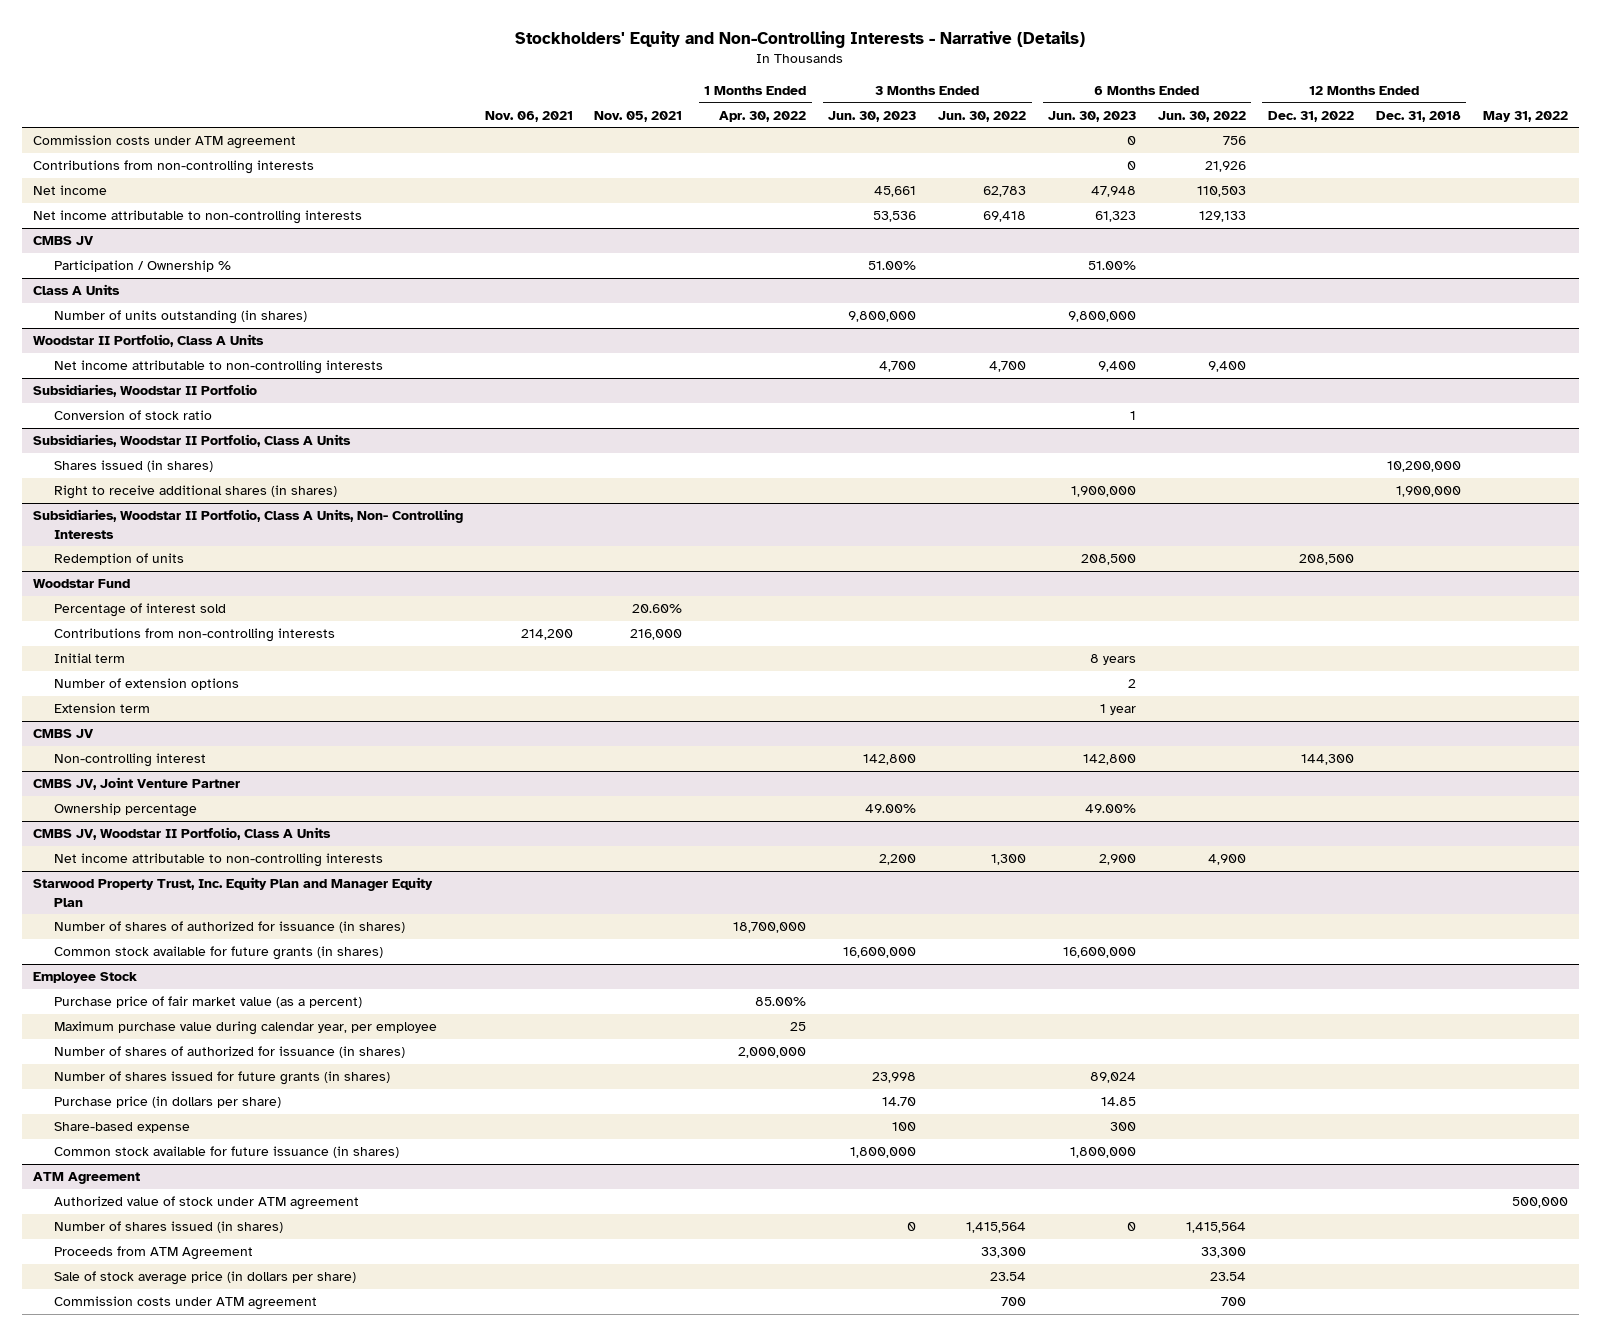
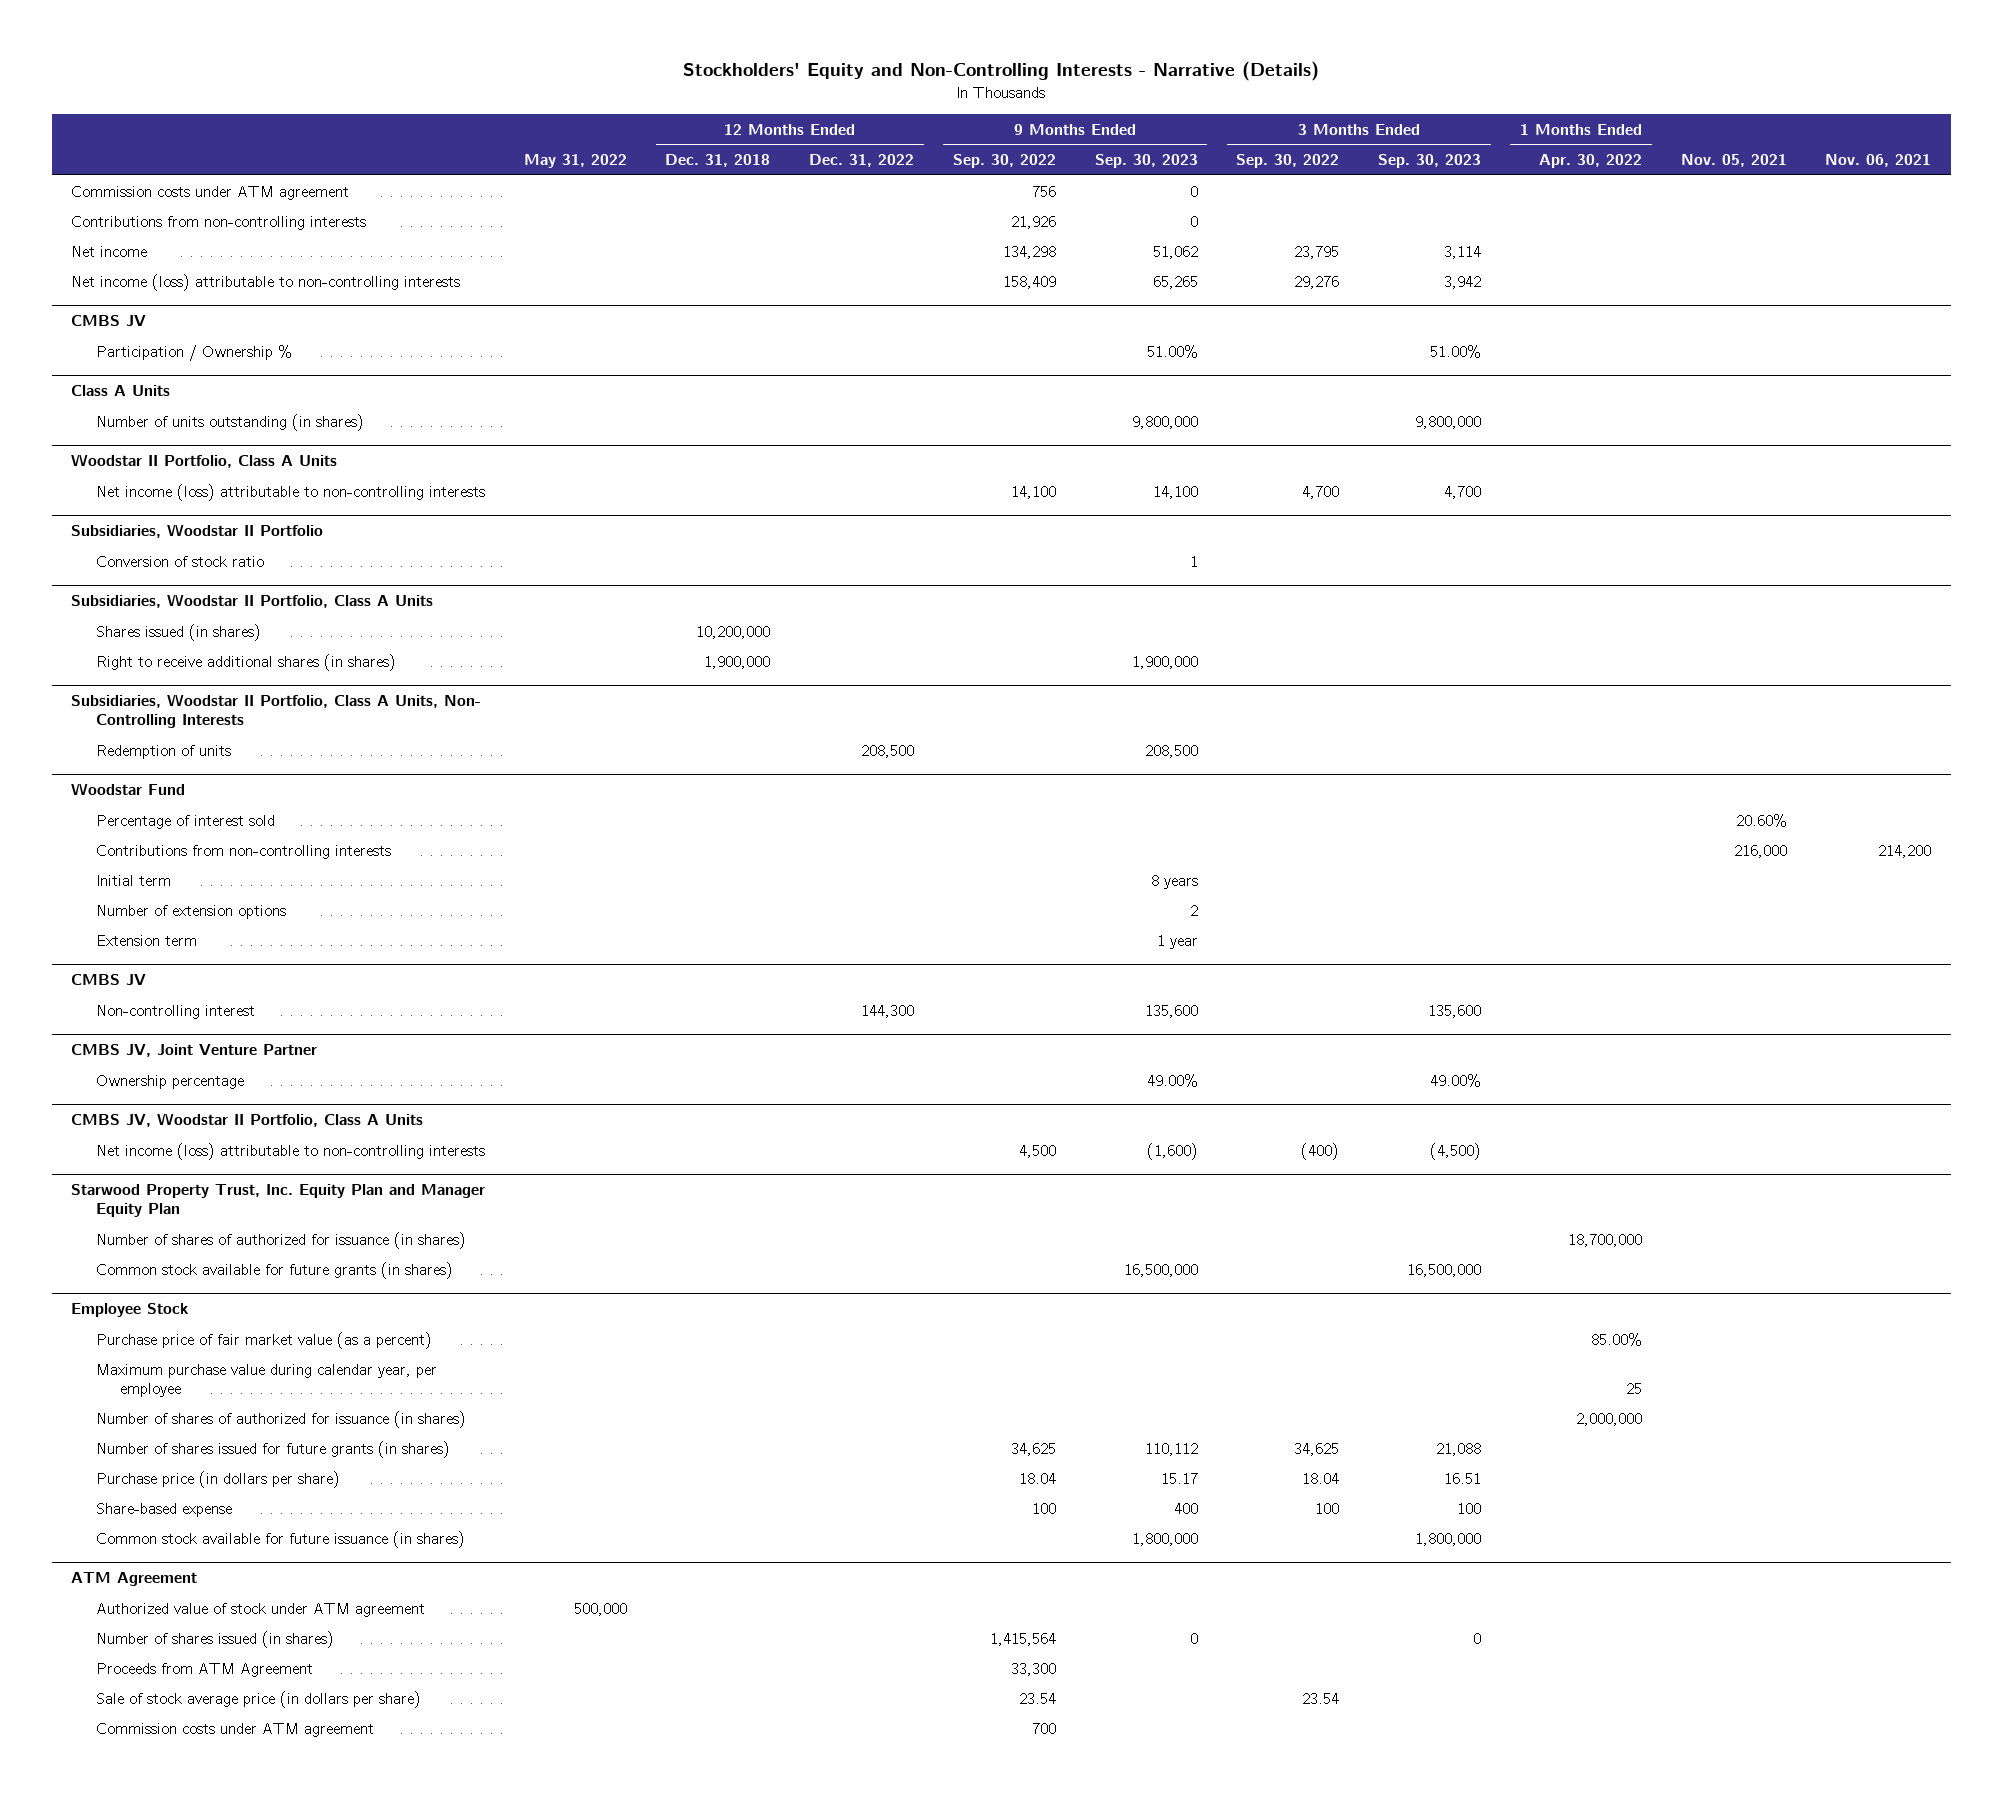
- | Nov. 06, 2021 | Nov. 05, 2021 | 1 Months Ended Apr. 30, 2022 | 3 Months Ended Jun. 30, 2023 | 3 Months Ended Jun. 30, 2022 | 6 Months Ended Jun. 30, 2023 | 6 Months Ended Jun. 30, 2022 | 12 Months Ended Dec. 31, 2022 | 12 Months Ended Dec. 31, 2018 | May 31, 2022
+ | May 31, 2022 | 12 Months Ended Dec. 31, 2018 | 12 Months Ended Dec. 31, 2022 | 9 Months Ended Sep. 30, 2022 | 9 Months Ended Sep. 30, 2023 | 3 Months Ended Sep. 30, 2022 | 3 Months Ended Sep. 30, 2023 | 1 Months Ended Apr. 30, 2022 | Nov. 05, 2021 | Nov. 06, 2021
- Net income attributable to non-controlling interests | | | | 53,536 | 69,418 | 61,323 | 129,133 | | |
+ Net income (loss) attributable to non-controlling interests | | | | 158,409 | 65,265 | 29,276 | 3,942 | | |
@ Woodstar II Portfolio, Class A Units
- Net income attributable to non-controlling interests | | | | 4,700 | 4,700 | 9,400 | 9,400 | | |
+ Net income (loss) attributable to non-controlling interests | | | | 14,100 | 14,100 | 4,700 | 4,700 | | |
@ CMBS JV, Woodstar II Portfolio, Class A Units
- Net income attributable to non-controlling interests | | | | 2,200 | 1,300 | 2,900 | 4,900 | | |
+ Net income (loss) attributable to non-controlling interests | | | | 4,500 | (1,600) | (400) | (4,500) | | |

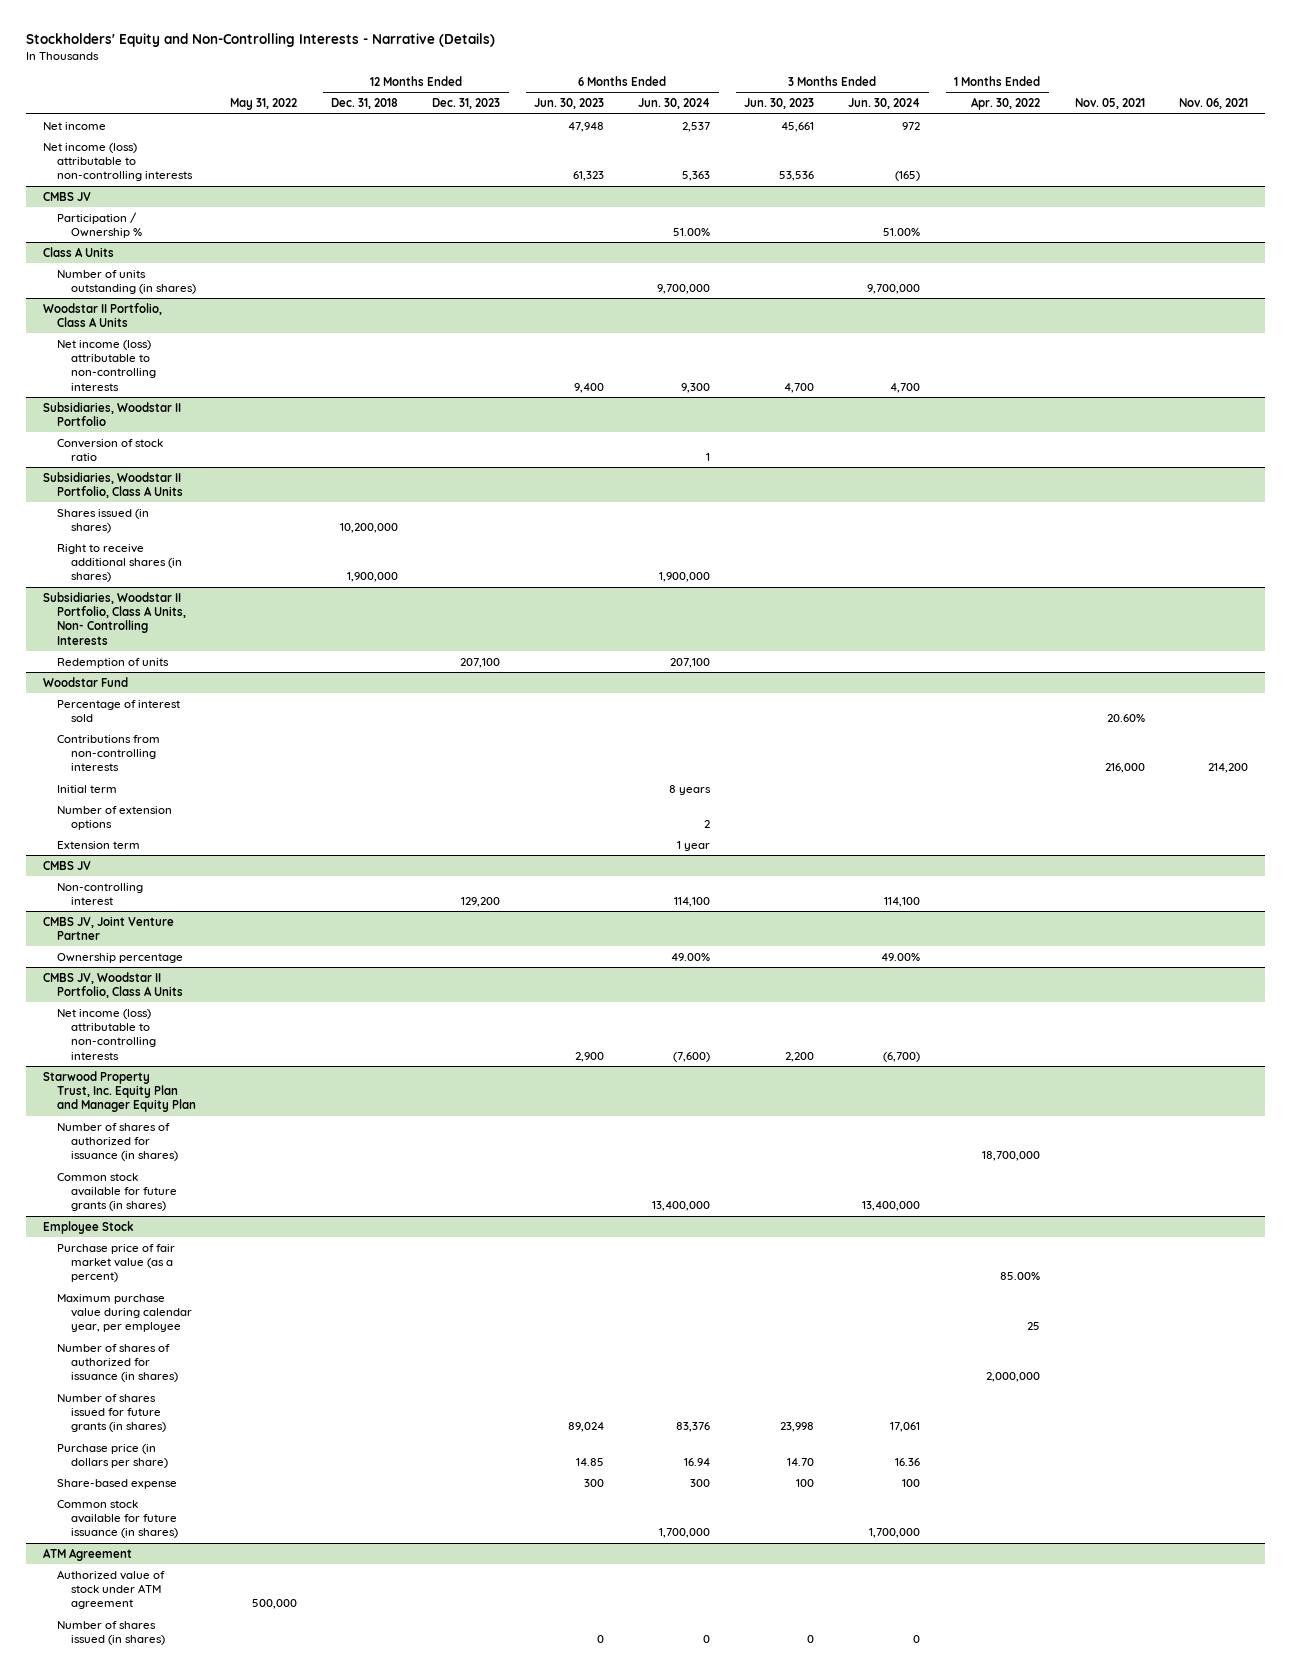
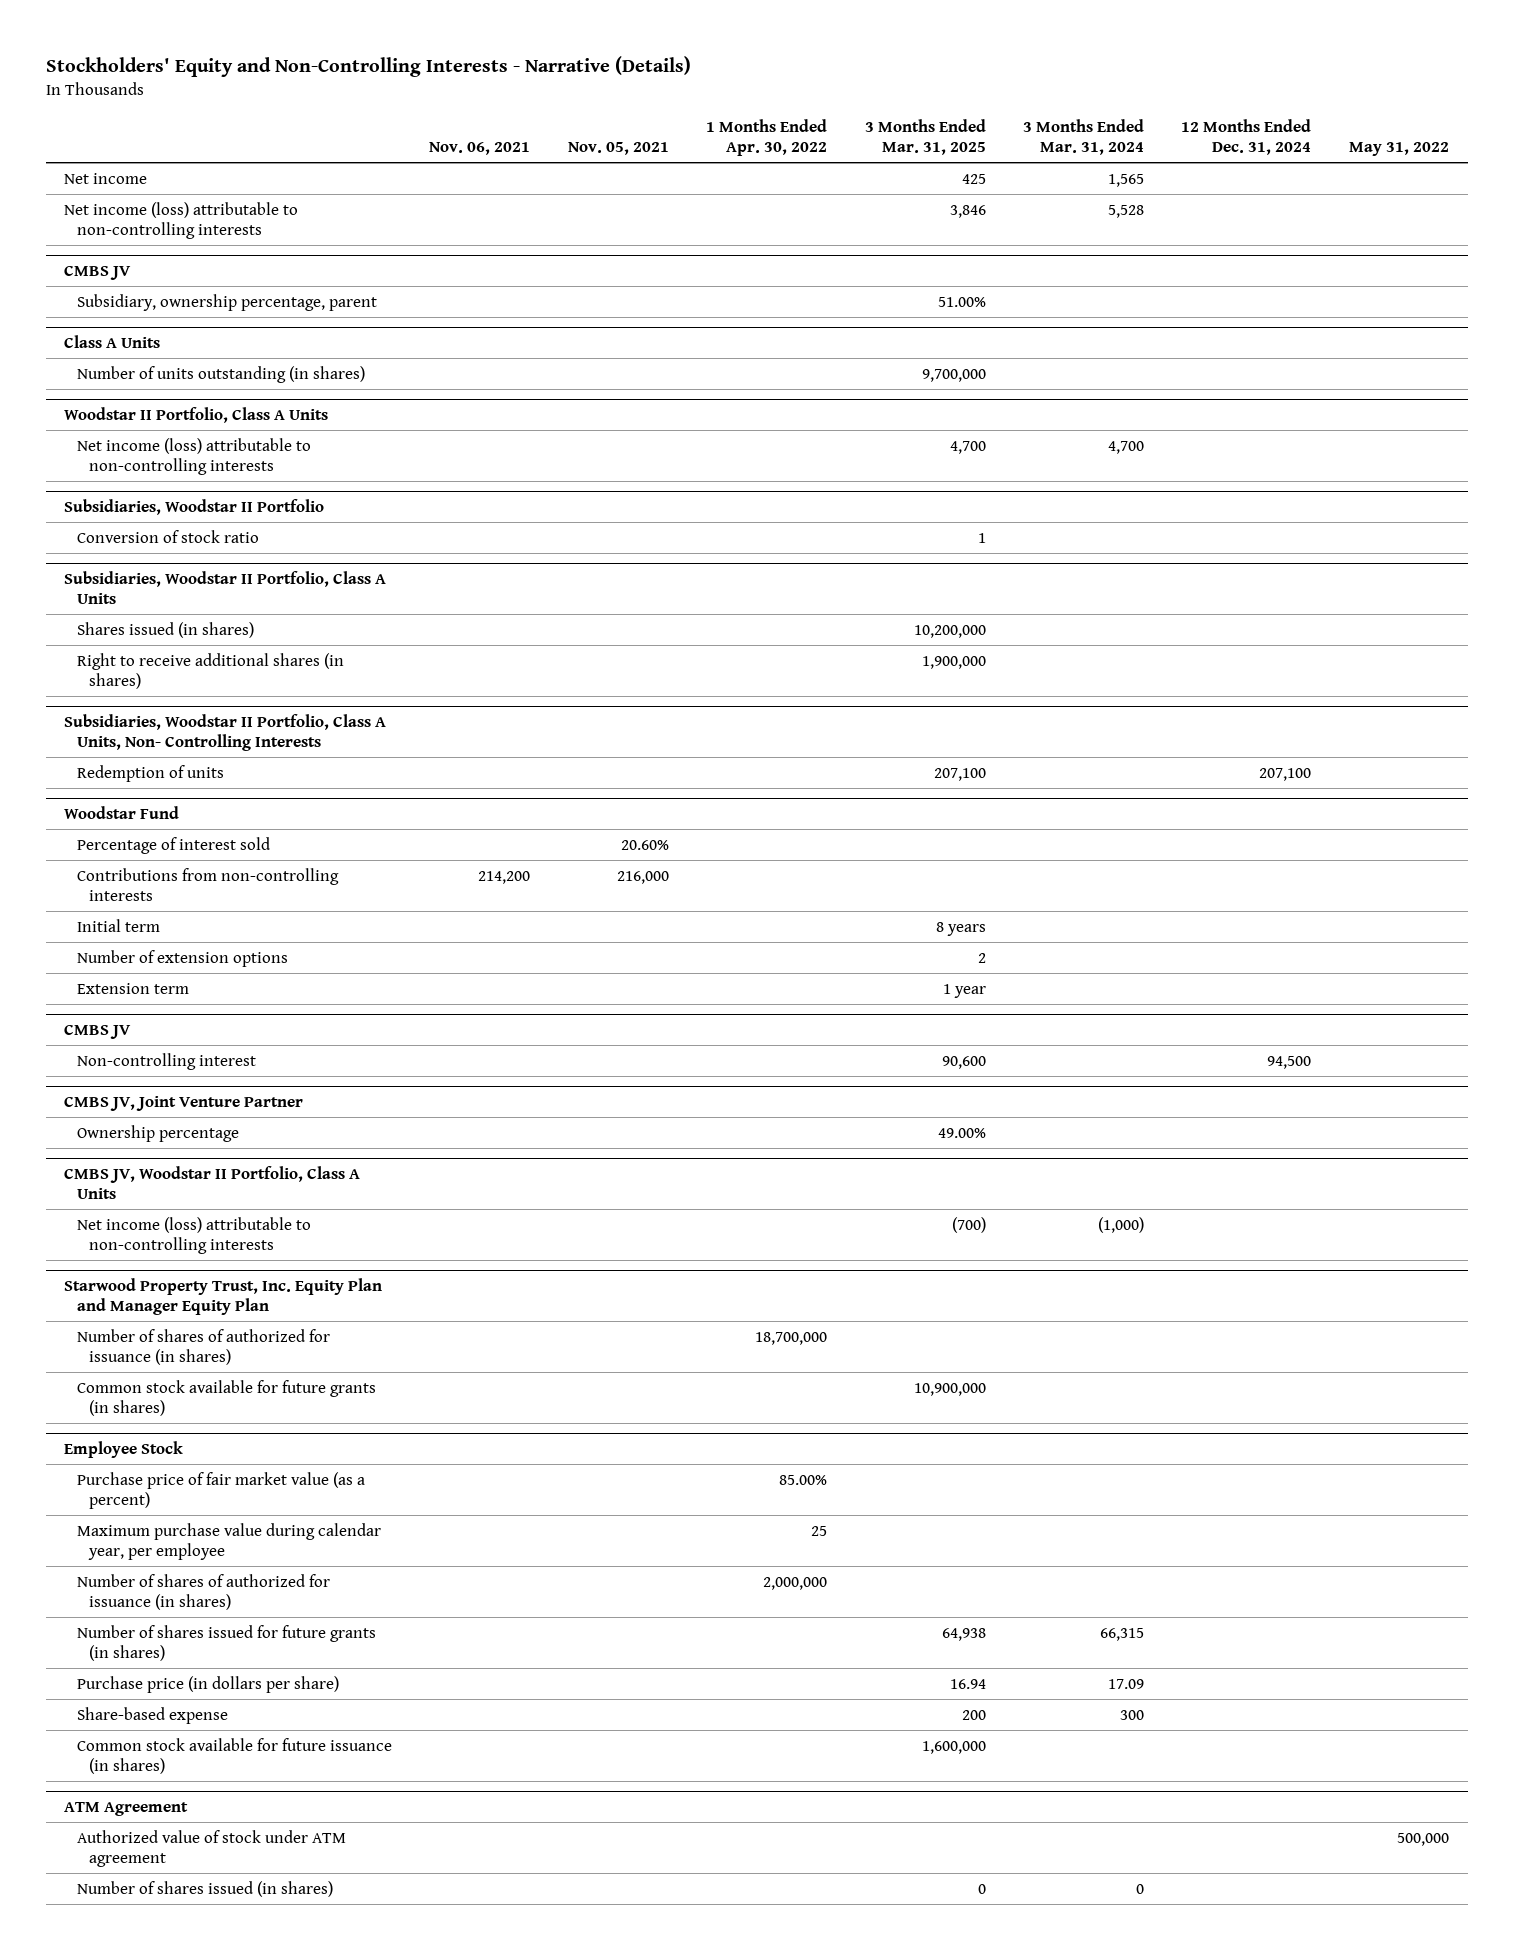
- | May 31, 2022 | 12 Months Ended Dec. 31, 2018 | 12 Months Ended Dec. 31, 2023 | 6 Months Ended Jun. 30, 2023 | 6 Months Ended Jun. 30, 2024 | 3 Months Ended Jun. 30, 2023 | 3 Months Ended Jun. 30, 2024 | 1 Months Ended Apr. 30, 2022 | Nov. 05, 2021 | Nov. 06, 2021
+ | Nov. 06, 2021 | Nov. 05, 2021 | 1 Months Ended Apr. 30, 2022 | 3 Months Ended Mar. 31, 2025 | 3 Months Ended Mar. 31, 2024 | 12 Months Ended Dec. 31, 2024 | May 31, 2022
@ CMBS JV
- Participation / Ownership % | | | | | 51.00% | | 51.00% | | |
+ Subsidiary, ownership percentage, parent | | | | 51.00% | | |

